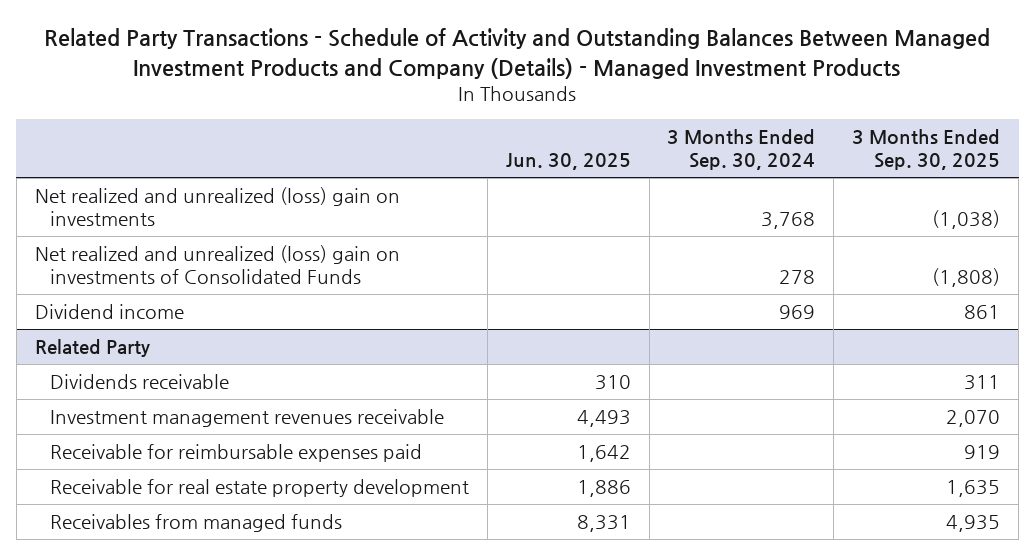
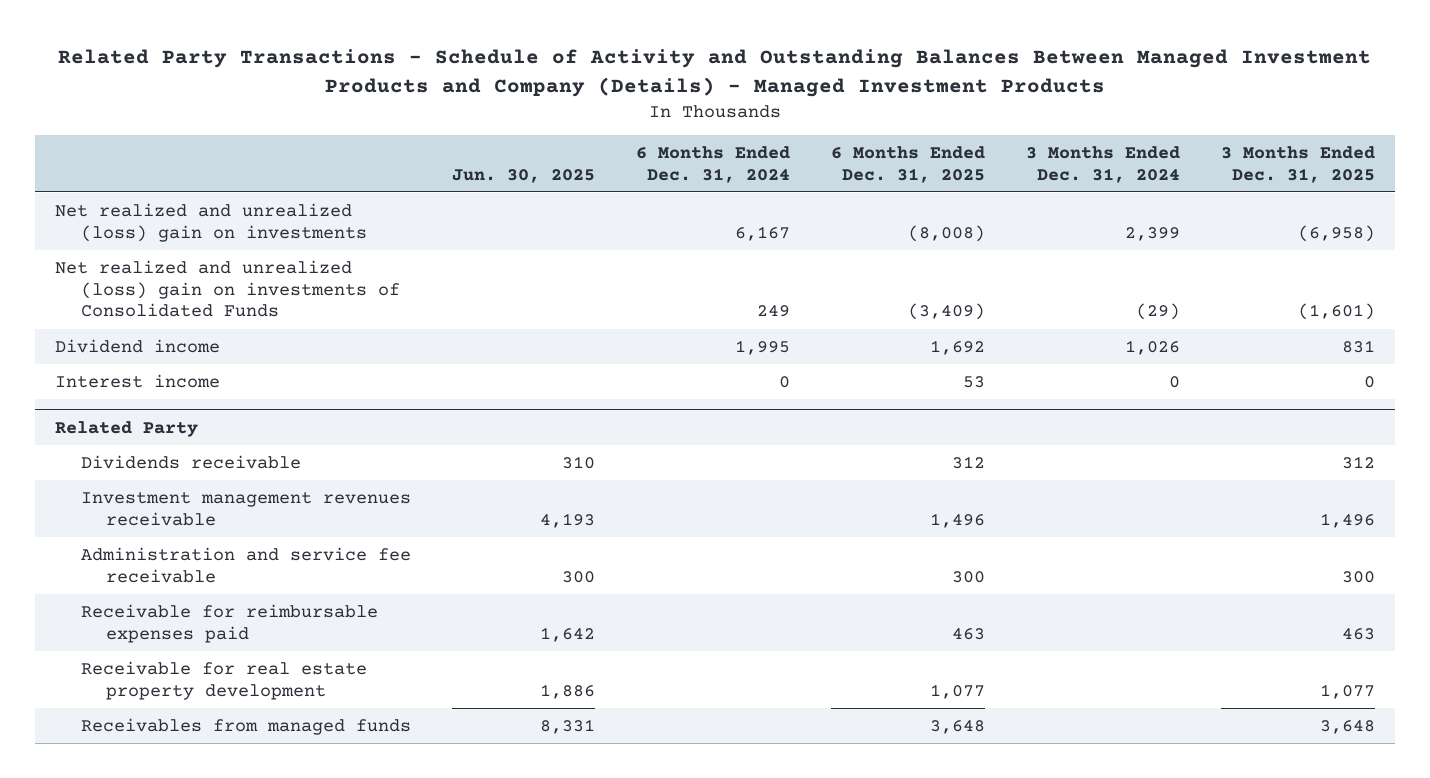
- | Jun. 30, 2025 | 3 Months Ended Sep. 30, 2024 | 3 Months Ended Sep. 30, 2025
+ | Jun. 30, 2025 | 6 Months Ended Dec. 31, 2024 | 6 Months Ended Dec. 31, 2025 | 3 Months Ended Dec. 31, 2024 | 3 Months Ended Dec. 31, 2025
+ Interest income | | 0 | 53 | 0 | 0
@ Related Party
- Investment management revenues receivable | 4,493 | | 2,070
+ Investment management revenues receivable | 4,193 | | 1,496 | | 1,496
+ Administration and service fee receivable | 300 | | 300 | | 300

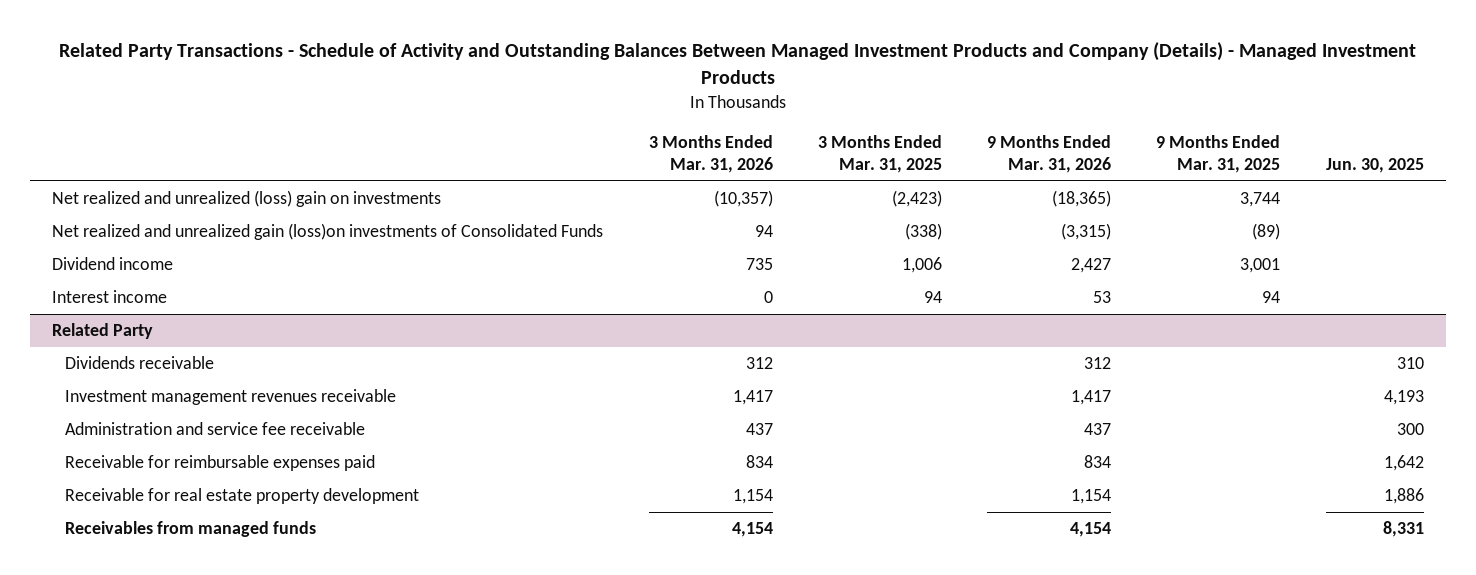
- | Jun. 30, 2025 | 6 Months Ended Dec. 31, 2024 | 6 Months Ended Dec. 31, 2025 | 3 Months Ended Dec. 31, 2024 | 3 Months Ended Dec. 31, 2025
+ | 3 Months Ended Mar. 31, 2026 | 3 Months Ended Mar. 31, 2025 | 9 Months Ended Mar. 31, 2026 | 9 Months Ended Mar. 31, 2025 | Jun. 30, 2025
- Net realized and unrealized (loss) gain on investments of Consolidated Funds | | 249 | (3,409) | (29) | (1,601)
+ Net realized and unrealized gain (loss)on investments of Consolidated Funds | 94 | (338) | (3,315) | (89) |

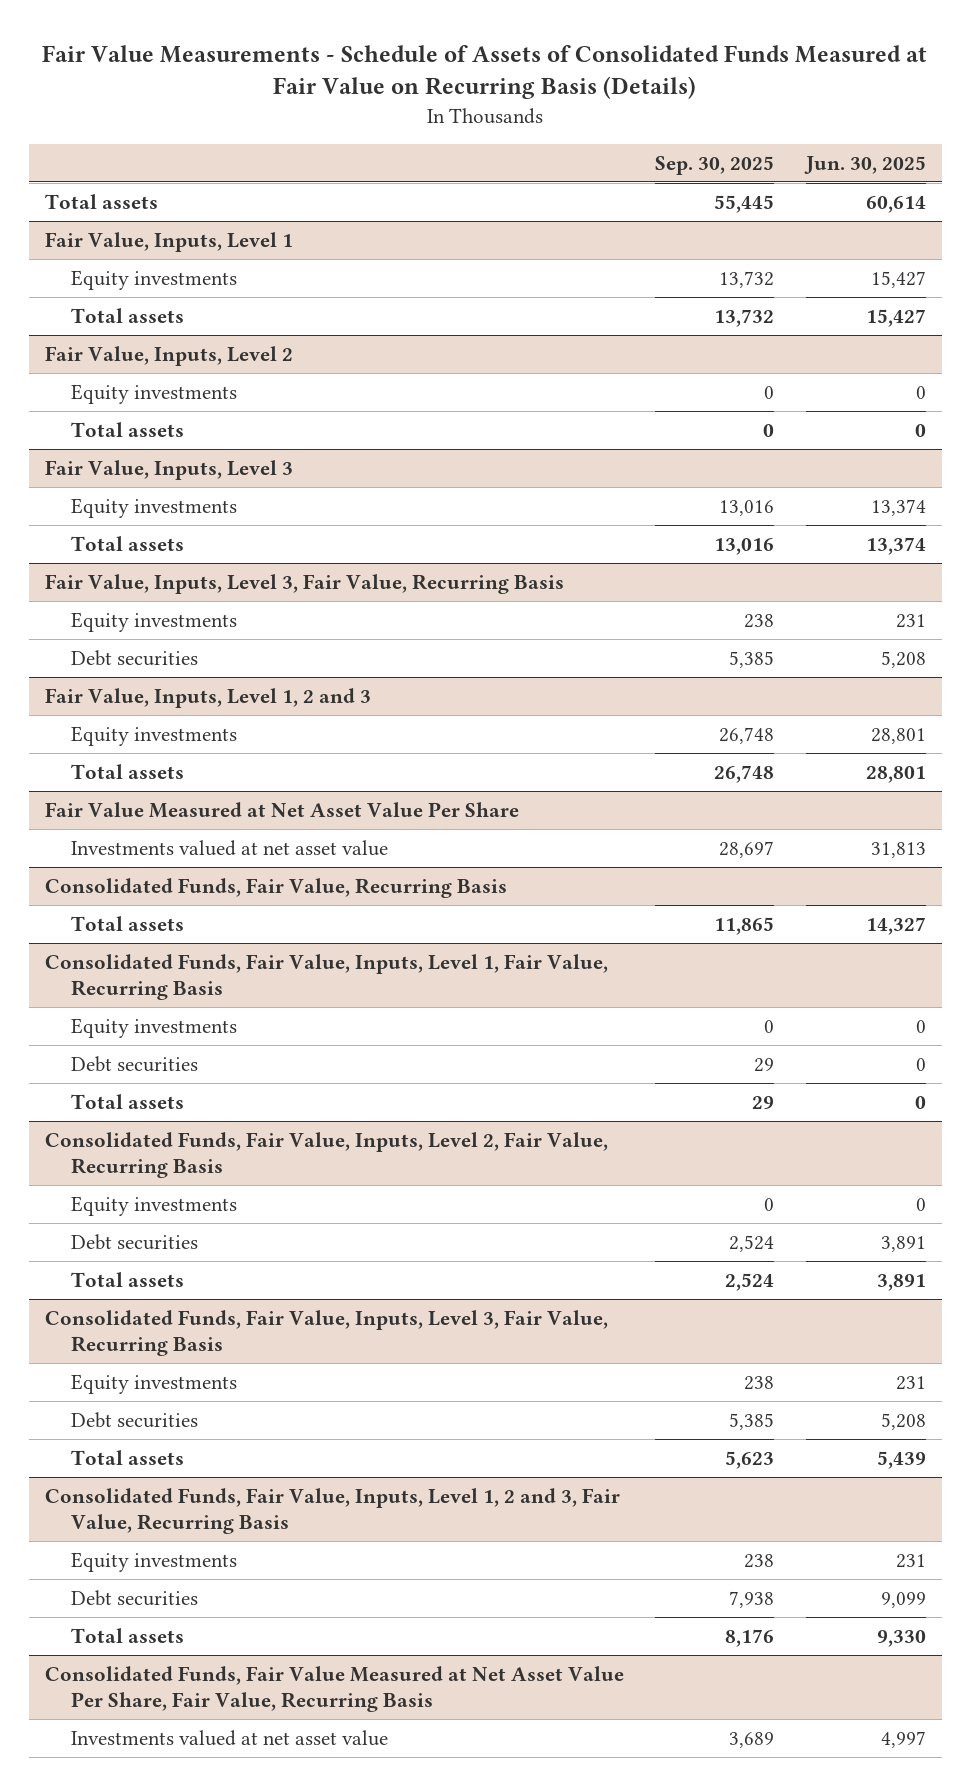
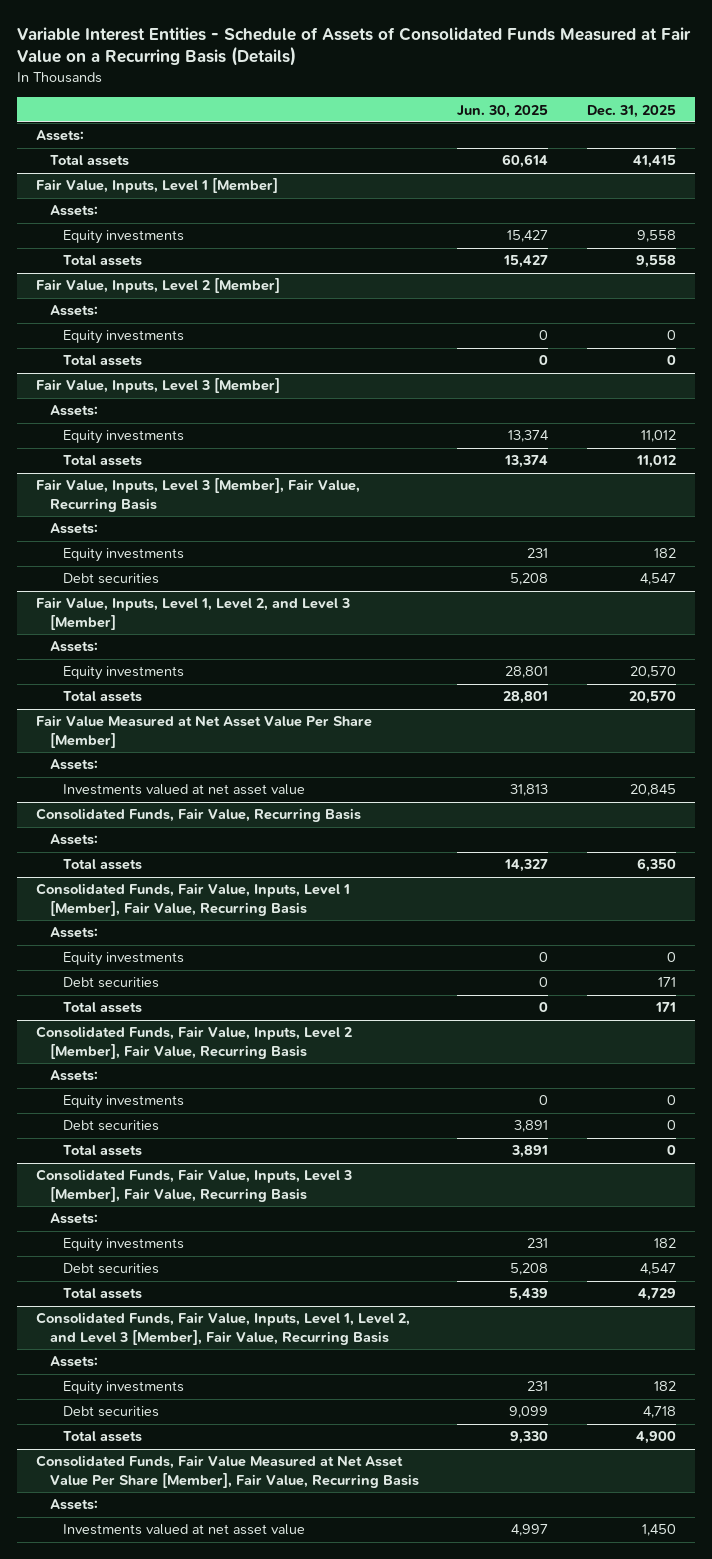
- Fair Value Measurements - Schedule of Assets of Consolidated Funds Measured at Fair Value on Recurring Basis (Details)
+ Variable Interest Entities - Schedule of Assets of Consolidated Funds Measured at Fair Value on a Recurring Basis (Details)
- | Sep. 30, 2025 | Jun. 30, 2025
+ | Jun. 30, 2025 | Dec. 31, 2025
+ Assets:
- Fair Value, Inputs, Level 1
+ Fair Value, Inputs, Level 1 [Member]
+ Assets:
- Fair Value, Inputs, Level 2
+ Fair Value, Inputs, Level 2 [Member]
+ Assets:
- Fair Value, Inputs, Level 3
+ Fair Value, Inputs, Level 3 [Member]
+ Assets:
- Fair Value, Inputs, Level 3, Fair Value, Recurring Basis
+ Fair Value, Inputs, Level 3 [Member], Fair Value, Recurring Basis
+ Assets:
- Fair Value, Inputs, Level 1, 2 and 3
+ Fair Value, Inputs, Level 1, Level 2, and Level 3 [Member]
+ Assets:
- Fair Value Measured at Net Asset Value Per Share
+ Fair Value Measured at Net Asset Value Per Share [Member]
+ Assets:
@ Consolidated Funds, Fair Value, Recurring Basis
+ Assets:
- Consolidated Funds, Fair Value, Inputs, Level 1, Fair Value, Recurring Basis
+ Consolidated Funds, Fair Value, Inputs, Level 1 [Member], Fair Value, Recurring Basis
+ Assets:
- Consolidated Funds, Fair Value, Inputs, Level 2, Fair Value, Recurring Basis
+ Consolidated Funds, Fair Value, Inputs, Level 2 [Member], Fair Value, Recurring Basis
+ Assets:
- Consolidated Funds, Fair Value, Inputs, Level 3, Fair Value, Recurring Basis
+ Consolidated Funds, Fair Value, Inputs, Level 3 [Member], Fair Value, Recurring Basis
+ Assets:
- Consolidated Funds, Fair Value, Inputs, Level 1, 2 and 3, Fair Value, Recurring Basis
+ Consolidated Funds, Fair Value, Inputs, Level 1, Level 2, and Level 3 [Member], Fair Value, Recurring Basis
+ Assets:
- Consolidated Funds, Fair Value Measured at Net Asset Value Per Share, Fair Value, Recurring Basis
+ Consolidated Funds, Fair Value Measured at Net Asset Value Per Share [Member], Fair Value, Recurring Basis
+ Assets:

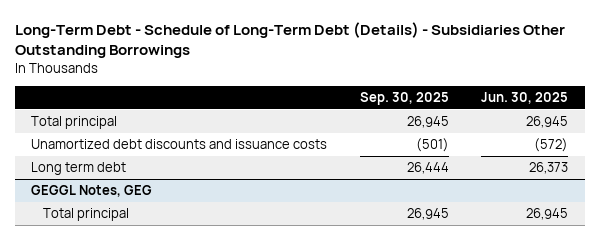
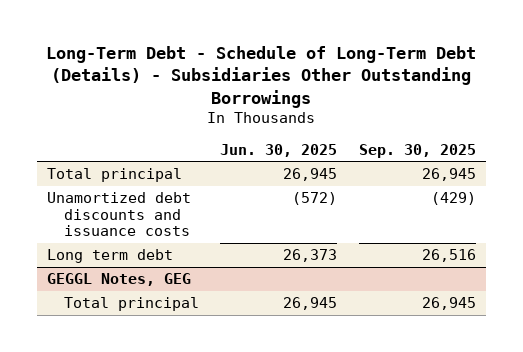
- | Sep. 30, 2025 | Jun. 30, 2025
+ | Jun. 30, 2025 | Sep. 30, 2025
- Unamortized debt discounts and issuance costs | (501) | (572)
- Long term debt | 26,444 | 26,373
+ Unamortized debt discounts and issuance costs | (572) | (429)
+ Long term debt | 26,373 | 26,516

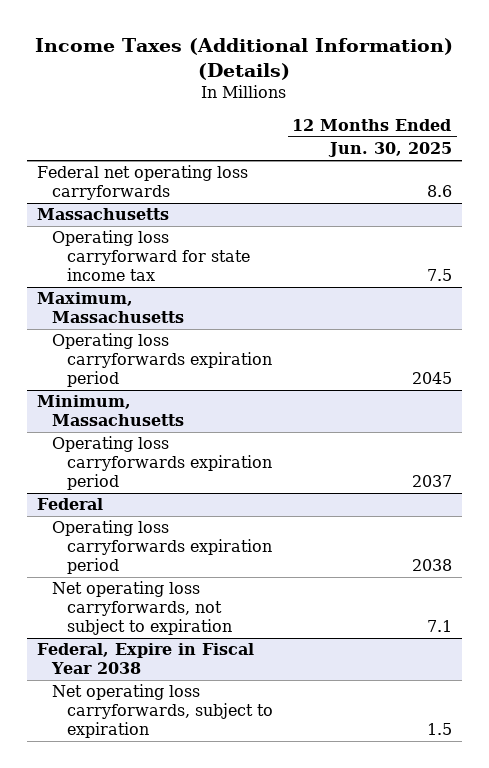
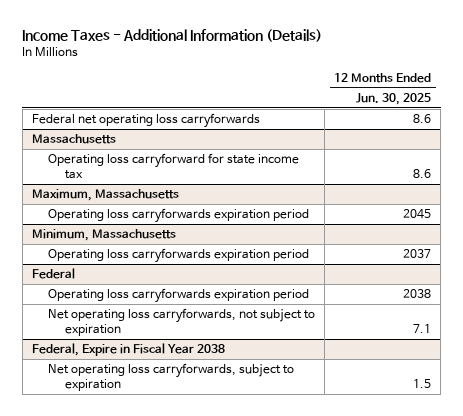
- Income Taxes (Additional Information) (Details)
+ Income Taxes - Additional Information (Details)
@ Massachusetts
- Operating loss carryforward for state income tax | 7.5
+ Operating loss carryforward for state income tax | 8.6

